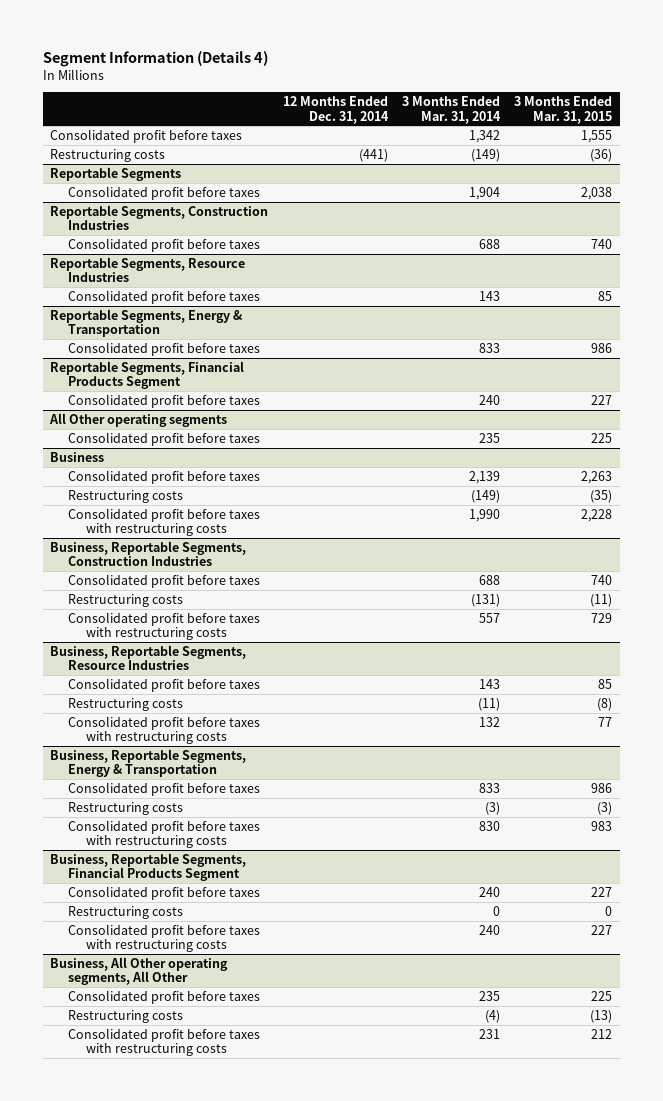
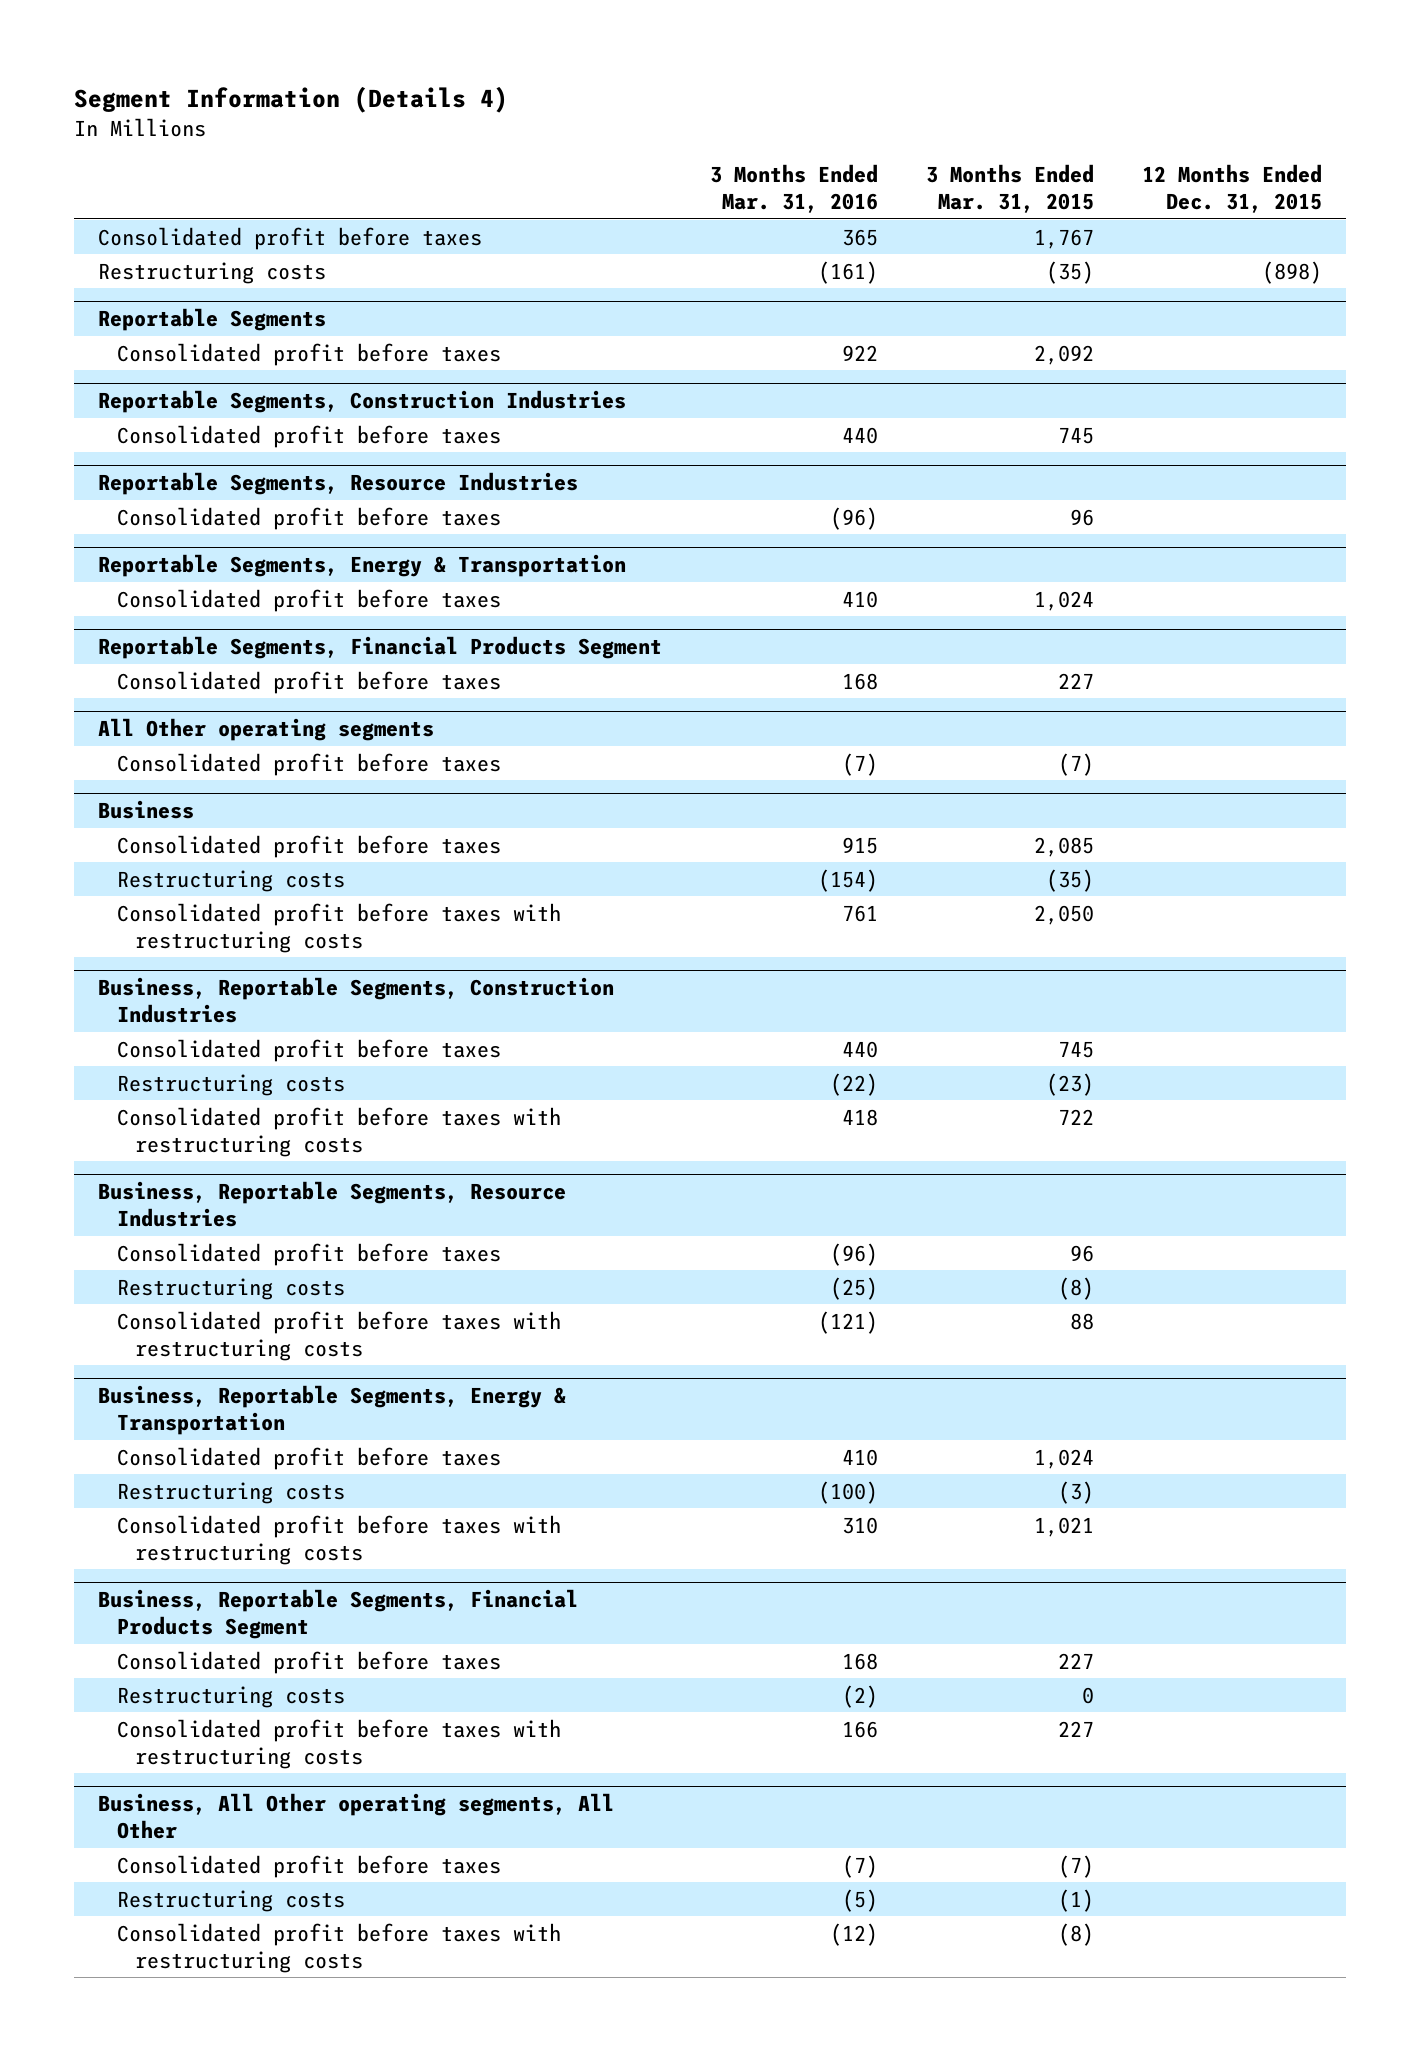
- | 12 Months Ended Dec. 31, 2014 | 3 Months Ended Mar. 31, 2014 | 3 Months Ended Mar. 31, 2015
+ | 3 Months Ended Mar. 31, 2016 | 3 Months Ended Mar. 31, 2015 | 12 Months Ended Dec. 31, 2015
- Consolidated profit before taxes | | 1,342 | 1,555
- Restructuring costs | (441) | (149) | (36)
+ Consolidated profit before taxes | 365 | 1,767 |
+ Restructuring costs | (161) | (35) | (898)
@ Reportable Segments
- Consolidated profit before taxes | | 1,904 | 2,038
+ Consolidated profit before taxes | 922 | 2,092 |
@ Reportable Segments, Construction Industries
- Consolidated profit before taxes | | 688 | 740
+ Consolidated profit before taxes | 440 | 745 |
@ Reportable Segments, Resource Industries
- Consolidated profit before taxes | | 143 | 85
+ Consolidated profit before taxes | (96) | 96 |
@ Reportable Segments, Energy & Transportation
- Consolidated profit before taxes | | 833 | 986
+ Consolidated profit before taxes | 410 | 1,024 |
@ All Other operating segments
- Consolidated profit before taxes | | 235 | 225
+ Consolidated profit before taxes | (7) | (7) |
@ Business
- Consolidated profit before taxes | | 2,139 | 2,263
+ Consolidated profit before taxes | 915 | 2,085 |
- Consolidated profit before taxes with restructuring costs | | 1,990 | 2,228
+ Consolidated profit before taxes with restructuring costs | 761 | 2,050 |
@ Business, Reportable Segments, Construction Industries
- Consolidated profit before taxes | | 688 | 740
- Restructuring costs | | (131) | (11)
- Consolidated profit before taxes with restructuring costs | | 557 | 729
+ Consolidated profit before taxes | 440 | 745 |
+ Restructuring costs | (22) | (23) |
+ Consolidated profit before taxes with restructuring costs | 418 | 722 |
@ Business, Reportable Segments, Resource Industries
- Consolidated profit before taxes | | 143 | 85
+ Consolidated profit before taxes | (96) | 96 |
- Consolidated profit before taxes with restructuring costs | | 132 | 77
+ Consolidated profit before taxes with restructuring costs | (121) | 88 |
@ Business, Reportable Segments, Energy & Transportation
- Consolidated profit before taxes | | 833 | 986
+ Consolidated profit before taxes | 410 | 1,024 |
- Consolidated profit before taxes with restructuring costs | | 830 | 983
+ Consolidated profit before taxes with restructuring costs | 310 | 1,021 |
@ Business, All Other operating segments, All Other
- Consolidated profit before taxes | | 235 | 225
- Restructuring costs | | (4) | (13)
- Consolidated profit before taxes with restructuring costs | | 231 | 212
+ Consolidated profit before taxes | (7) | (7) |
+ Restructuring costs | (5) | (1) |
+ Consolidated profit before taxes with restructuring costs | (12) | (8) |

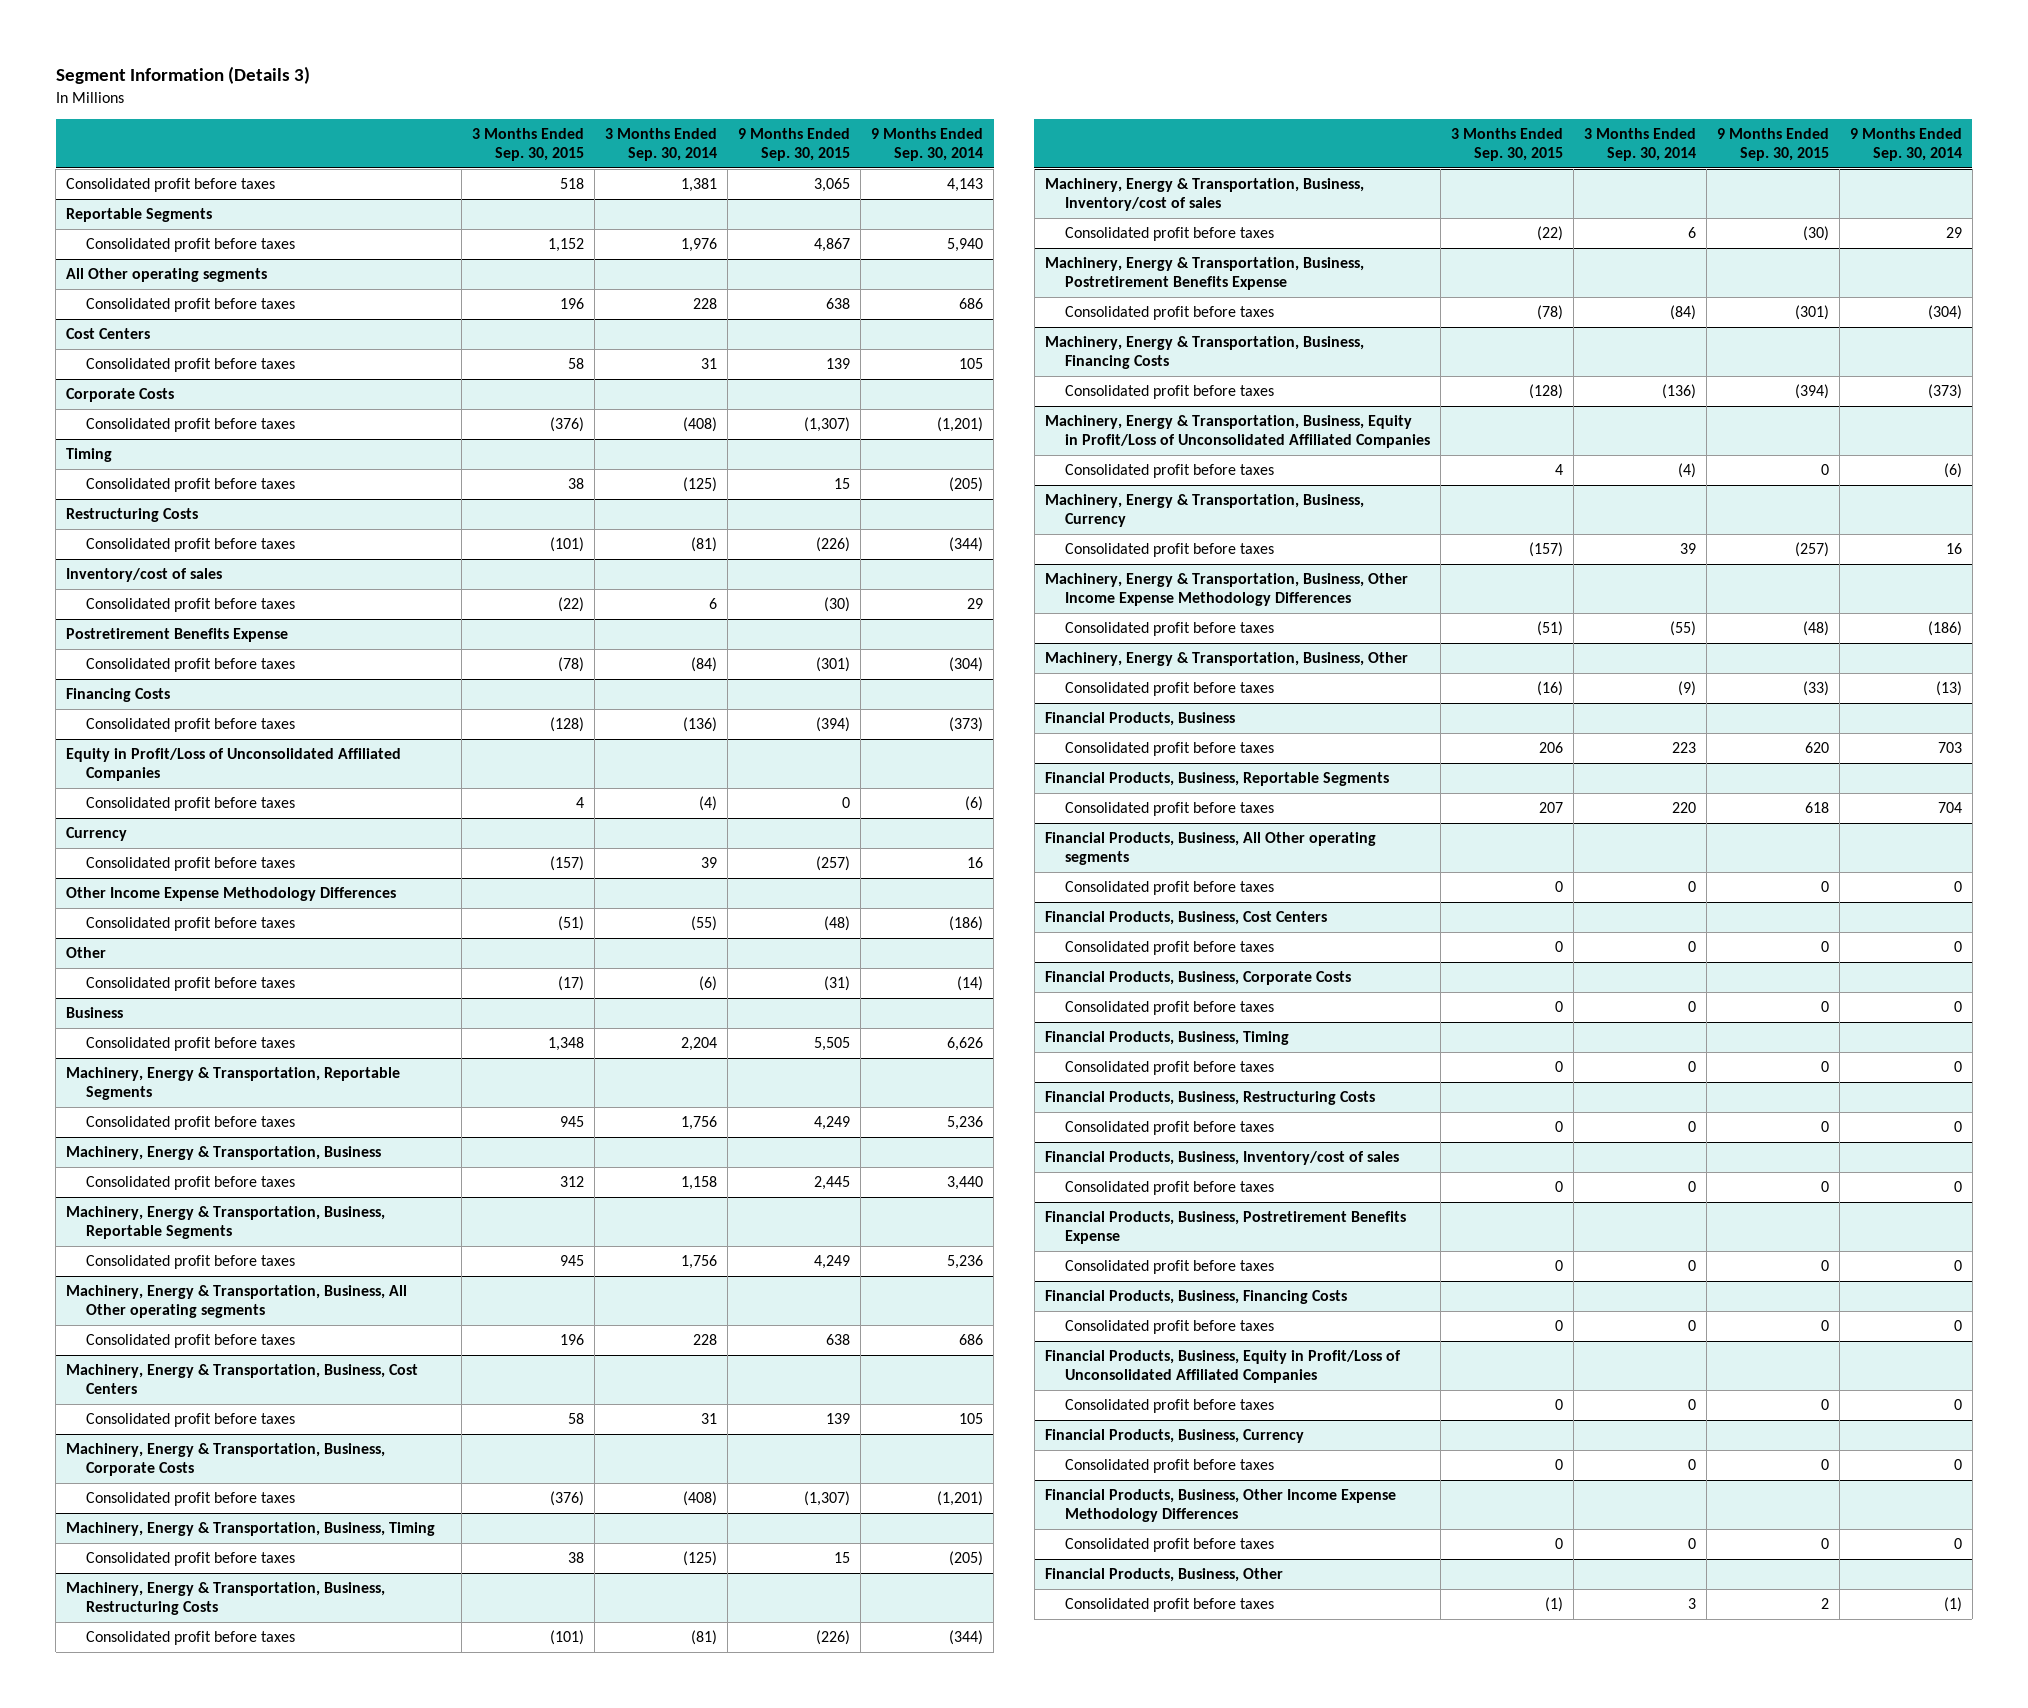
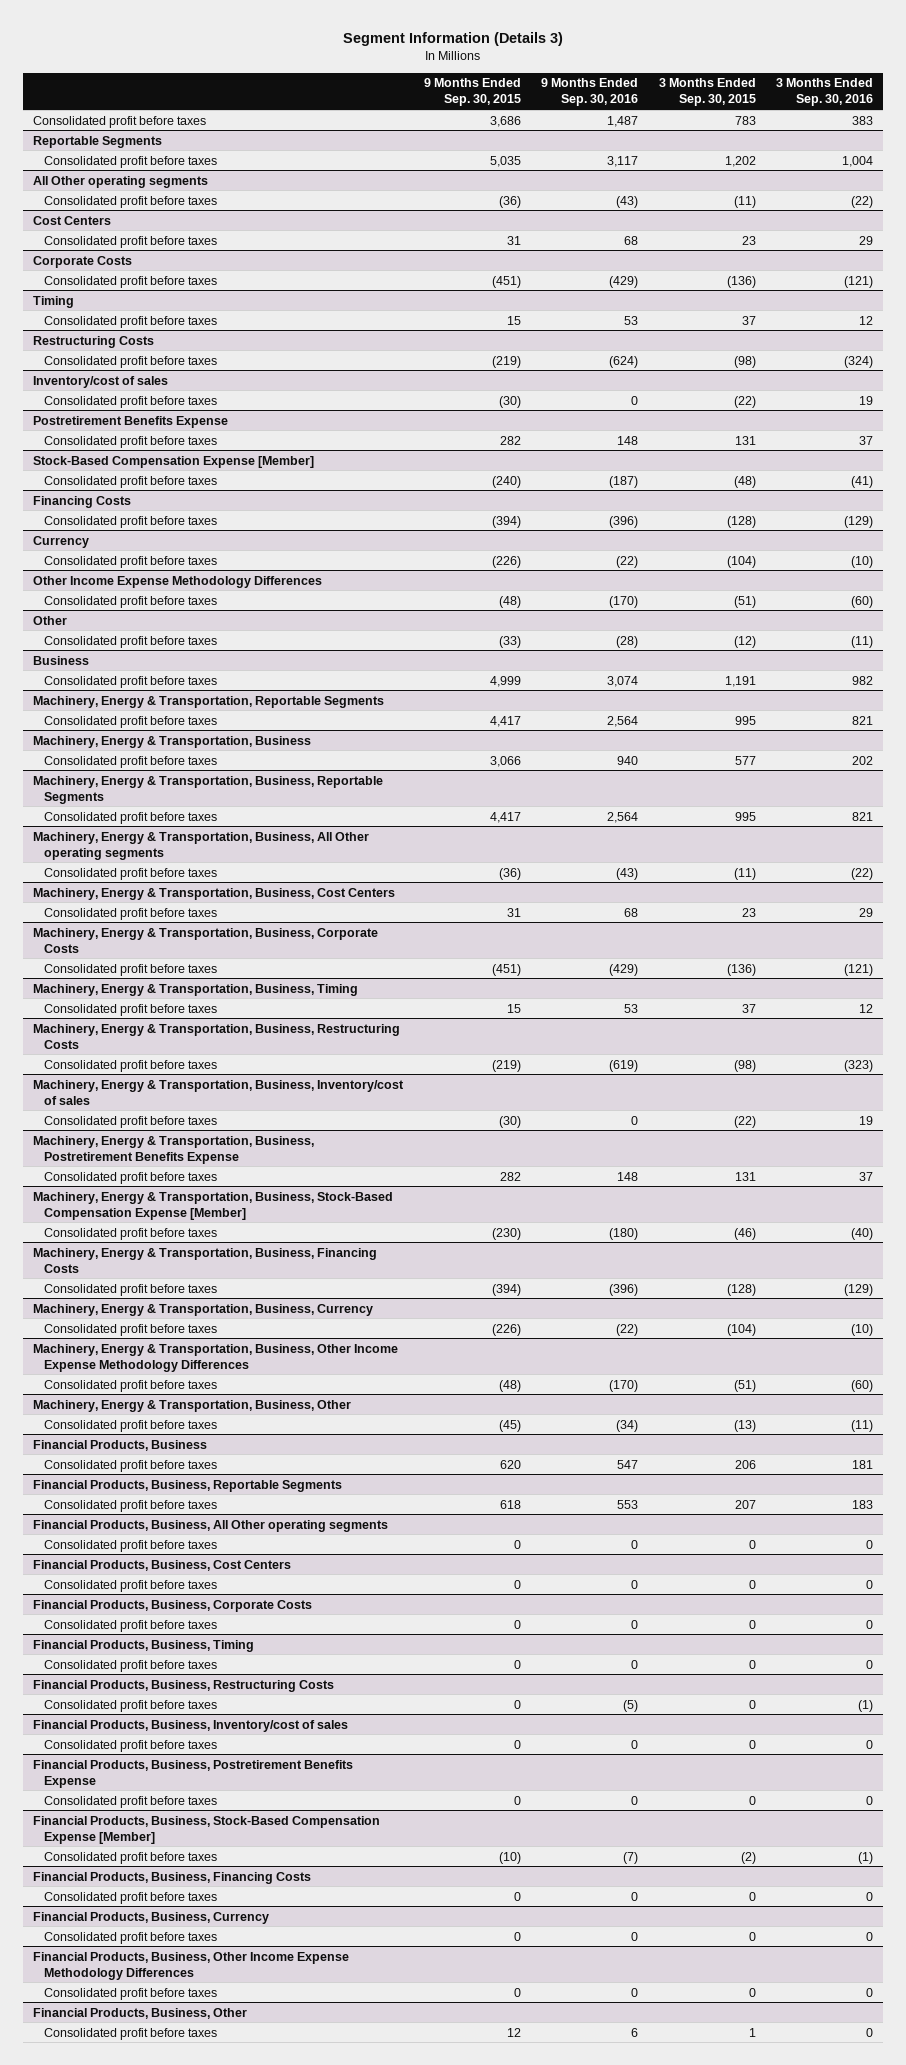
- | 3 Months Ended Sep. 30, 2015 | 3 Months Ended Sep. 30, 2014 | 9 Months Ended Sep. 30, 2015 | 9 Months Ended Sep. 30, 2014
+ | 9 Months Ended Sep. 30, 2015 | 9 Months Ended Sep. 30, 2016 | 3 Months Ended Sep. 30, 2015 | 3 Months Ended Sep. 30, 2016
- Consolidated profit before taxes | 518 | 1,381 | 3,065 | 4,143
+ Consolidated profit before taxes | 3,686 | 1,487 | 783 | 383
@ Reportable Segments
- Consolidated profit before taxes | 1,152 | 1,976 | 4,867 | 5,940
+ Consolidated profit before taxes | 5,035 | 3,117 | 1,202 | 1,004
@ All Other operating segments
- Consolidated profit before taxes | 196 | 228 | 638 | 686
+ Consolidated profit before taxes | (36) | (43) | (11) | (22)
@ Cost Centers
- Consolidated profit before taxes | 58 | 31 | 139 | 105
+ Consolidated profit before taxes | 31 | 68 | 23 | 29
@ Corporate Costs
- Consolidated profit before taxes | (376) | (408) | (1,307) | (1,201)
+ Consolidated profit before taxes | (451) | (429) | (136) | (121)
@ Timing
- Consolidated profit before taxes | 38 | (125) | 15 | (205)
+ Consolidated profit before taxes | 15 | 53 | 37 | 12
@ Restructuring Costs
- Consolidated profit before taxes | (101) | (81) | (226) | (344)
+ Consolidated profit before taxes | (219) | (624) | (98) | (324)
@ Postretirement Benefits Expense
- Consolidated profit before taxes | (78) | (84) | (301) | (304)
+ Consolidated profit before taxes | 282 | 148 | 131 | 37
+ Stock-Based Compensation Expense [Member]
+ Consolidated profit before taxes | (240) | (187) | (48) | (41)
- Equity in Profit/Loss of Unconsolidated Affiliated Companies
- Consolidated profit before taxes | 4 | (4) | 0 | (6)
@ Currency
- Consolidated profit before taxes | (157) | 39 | (257) | 16
+ Consolidated profit before taxes | (226) | (22) | (104) | (10)
@ Other
- Consolidated profit before taxes | (17) | (6) | (31) | (14)
+ Consolidated profit before taxes | (33) | (28) | (12) | (11)
@ Business
- Consolidated profit before taxes | 1,348 | 2,204 | 5,505 | 6,626
+ Consolidated profit before taxes | 4,999 | 3,074 | 1,191 | 982
@ Machinery, Energy & Transportation, Reportable Segments
- Consolidated profit before taxes | 945 | 1,756 | 4,249 | 5,236
+ Consolidated profit before taxes | 4,417 | 2,564 | 995 | 821
@ Machinery, Energy & Transportation, Business
- Consolidated profit before taxes | 312 | 1,158 | 2,445 | 3,440
+ Consolidated profit before taxes | 3,066 | 940 | 577 | 202
@ Machinery, Energy & Transportation, Business, Reportable Segments
- Consolidated profit before taxes | 945 | 1,756 | 4,249 | 5,236
+ Consolidated profit before taxes | 4,417 | 2,564 | 995 | 821
@ Machinery, Energy & Transportation, Business, All Other operating segments
- Consolidated profit before taxes | 196 | 228 | 638 | 686
+ Consolidated profit before taxes | (36) | (43) | (11) | (22)
@ Machinery, Energy & Transportation, Business, Cost Centers
- Consolidated profit before taxes | 58 | 31 | 139 | 105
+ Consolidated profit before taxes | 31 | 68 | 23 | 29
@ Machinery, Energy & Transportation, Business, Corporate Costs
- Consolidated profit before taxes | (376) | (408) | (1,307) | (1,201)
+ Consolidated profit before taxes | (451) | (429) | (136) | (121)
@ Machinery, Energy & Transportation, Business, Timing
- Consolidated profit before taxes | 38 | (125) | 15 | (205)
+ Consolidated profit before taxes | 15 | 53 | 37 | 12
@ Machinery, Energy & Transportation, Business, Restructuring Costs
- Consolidated profit before taxes | (101) | (81) | (226) | (344)
+ Consolidated profit before taxes | (219) | (619) | (98) | (323)
@ Machinery, Energy & Transportation, Business, Postretirement Benefits Expense
- Consolidated profit before taxes | (78) | (84) | (301) | (304)
+ Consolidated profit before taxes | 282 | 148 | 131 | 37
+ Machinery, Energy & Transportation, Business, Stock-Based Compensation Expense [Member]
+ Consolidated profit before taxes | (230) | (180) | (46) | (40)
- Machinery, Energy & Transportation, Business, Equity in Profit/Loss of Unconsolidated Affiliated Companies
- Consolidated profit before taxes | 4 | (4) | 0 | (6)
@ Machinery, Energy & Transportation, Business, Currency
- Consolidated profit before taxes | (157) | 39 | (257) | 16
+ Consolidated profit before taxes | (226) | (22) | (104) | (10)
@ Machinery, Energy & Transportation, Business, Other
- Consolidated profit before taxes | (16) | (9) | (33) | (13)
+ Consolidated profit before taxes | (45) | (34) | (13) | (11)
+ Financial Products, Business, Stock-Based Compensation Expense [Member]
+ Consolidated profit before taxes | (10) | (7) | (2) | (1)
- Financial Products, Business, Equity in Profit/Loss of Unconsolidated Affiliated Companies
- Consolidated profit before taxes | 0 | 0 | 0 | 0
@ Financial Products, Business, Other
- Consolidated profit before taxes | (1) | 3 | 2 | (1)
+ Consolidated profit before taxes | 12 | 6 | 1 | 0

